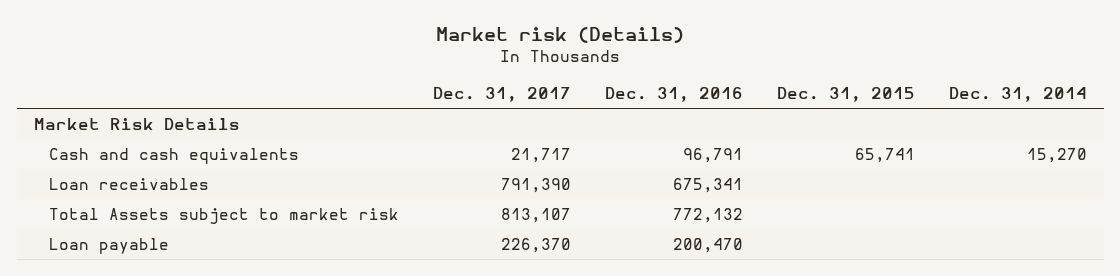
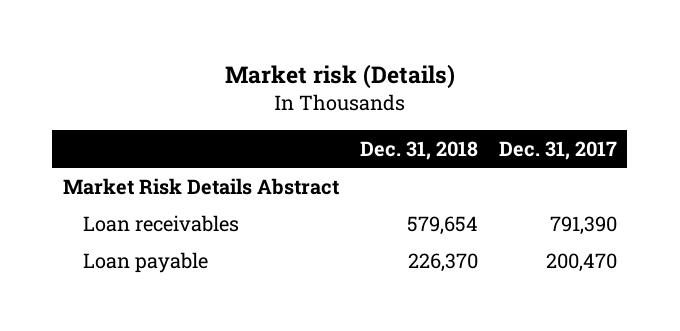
- | Dec. 31, 2017 | Dec. 31, 2016 | Dec. 31, 2015 | Dec. 31, 2014
+ | Dec. 31, 2018 | Dec. 31, 2017
- Market Risk Details
- Cash and cash equivalents | 21,717 | 96,791 | 65,741 | 15,270
+ Market Risk Details Abstract
- Total Assets subject to market risk | 813,107 | 772,132 | |
- Loan payable | 226,370 | 200,470 | |
+ Loan payable | 226,370 | 200,470

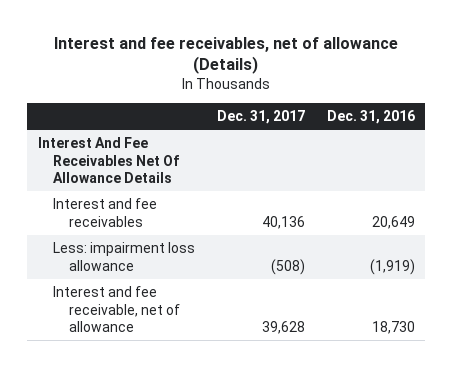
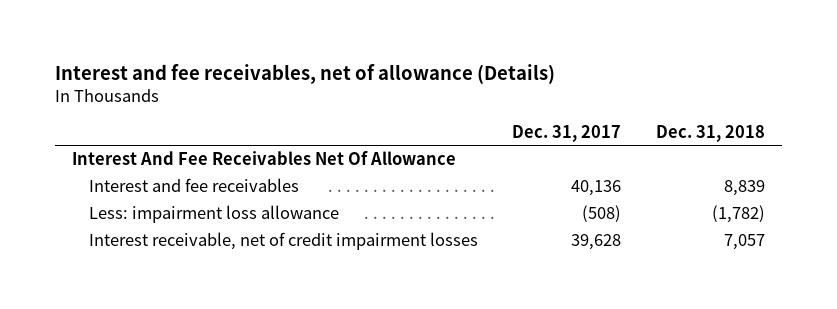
- | Dec. 31, 2017 | Dec. 31, 2016
+ | Dec. 31, 2017 | Dec. 31, 2018
- Interest And Fee Receivables Net Of Allowance Details
+ Interest And Fee Receivables Net Of Allowance
- Interest and fee receivable, net of allowance | 39,628 | 18,730
+ Interest receivable, net of credit impairment losses | 39,628 | 7,057

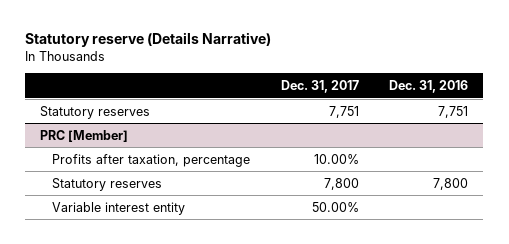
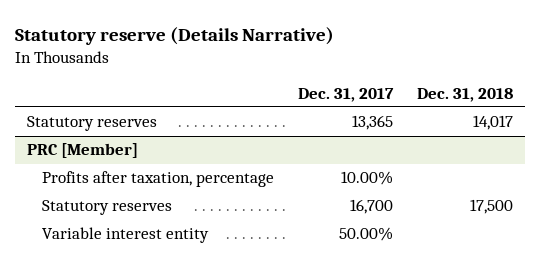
- | Dec. 31, 2017 | Dec. 31, 2016
+ | Dec. 31, 2017 | Dec. 31, 2018
- Statutory reserves | 7,751 | 7,751
+ Statutory reserves | 13,365 | 14,017
@ PRC [Member]
- Statutory reserves | 7,800 | 7,800
+ Statutory reserves | 16,700 | 17,500

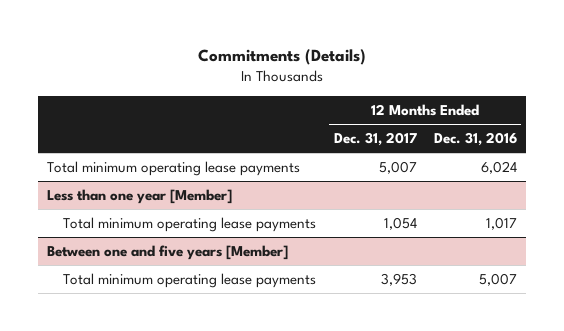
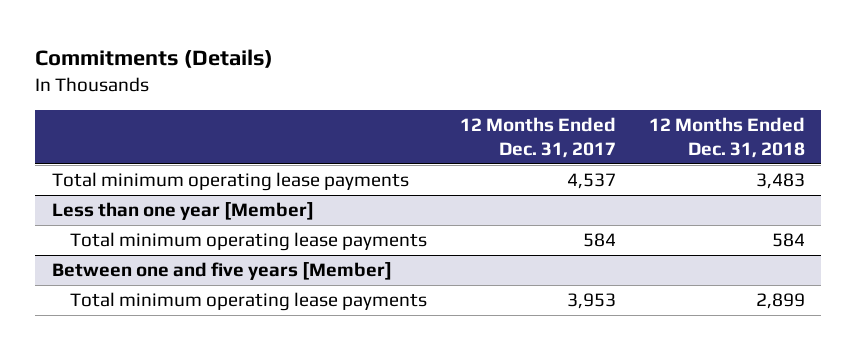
- | 12 Months Ended Dec. 31, 2017 | 12 Months Ended Dec. 31, 2016
+ | 12 Months Ended Dec. 31, 2017 | 12 Months Ended Dec. 31, 2018
- Total minimum operating lease payments | 5,007 | 6,024
+ Total minimum operating lease payments | 4,537 | 3,483
@ Less than one year [Member]
- Total minimum operating lease payments | 1,054 | 1,017
+ Total minimum operating lease payments | 584 | 584

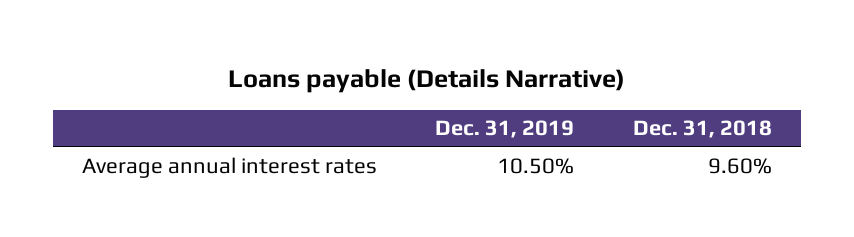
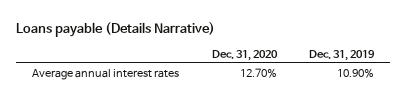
- | Dec. 31, 2019 | Dec. 31, 2018
+ | Dec. 31, 2020 | Dec. 31, 2019
- Average annual interest rates | 10.50% | 9.60%
+ Average annual interest rates | 12.70% | 10.90%

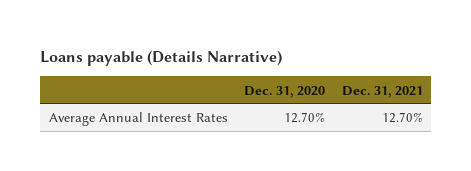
- | Dec. 31, 2020 | Dec. 31, 2019
+ | Dec. 31, 2020 | Dec. 31, 2021
- Average annual interest rates | 12.70% | 10.90%
+ Average Annual Interest Rates | 12.70% | 12.70%

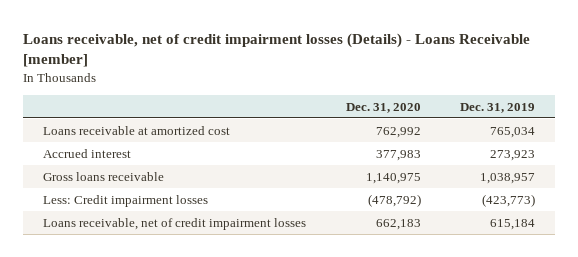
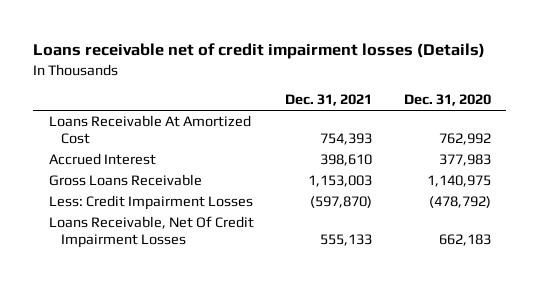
- Loans receivable, net of credit impairment losses (Details) - Loans Receivable [member]
+ Loans receivable net of credit impairment losses (Details)
- | Dec. 31, 2020 | Dec. 31, 2019
+ | Dec. 31, 2021 | Dec. 31, 2020
- Loans receivable at amortized cost | 762,992 | 765,034
- Accrued interest | 377,983 | 273,923
- Gross loans receivable | 1,140,975 | 1,038,957
- Less: Credit impairment losses | (478,792) | (423,773)
- Loans receivable, net of credit impairment losses | 662,183 | 615,184
+ Loans Receivable At Amortized Cost | 754,393 | 762,992
+ Accrued Interest | 398,610 | 377,983
+ Gross Loans Receivable | 1,153,003 | 1,140,975
+ Less: Credit Impairment Losses | (597,870) | (478,792)
+ Loans Receivable, Net Of Credit Impairment Losses | 555,133 | 662,183

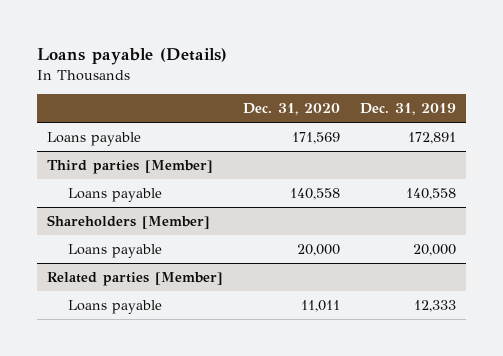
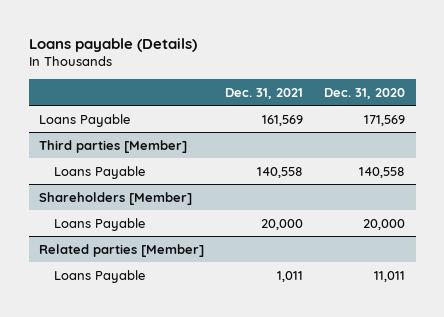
- | Dec. 31, 2020 | Dec. 31, 2019
+ | Dec. 31, 2021 | Dec. 31, 2020
- Loans payable | 171,569 | 172,891
+ Loans Payable | 161,569 | 171,569
@ Third parties [Member]
- Loans payable | 140,558 | 140,558
+ Loans Payable | 140,558 | 140,558
@ Shareholders [Member]
- Loans payable | 20,000 | 20,000
+ Loans Payable | 20,000 | 20,000
@ Related parties [Member]
- Loans payable | 11,011 | 12,333
+ Loans Payable | 1,011 | 11,011

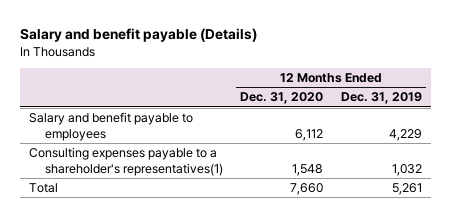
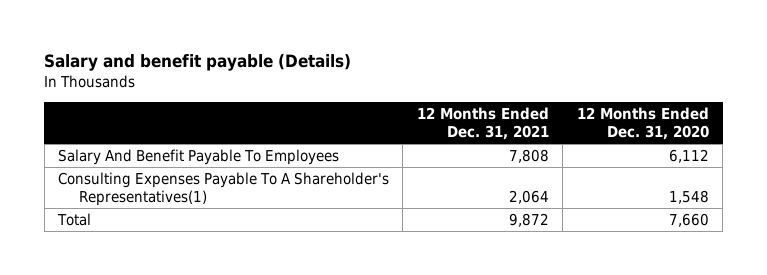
- | 12 Months Ended Dec. 31, 2020 | 12 Months Ended Dec. 31, 2019
+ | 12 Months Ended Dec. 31, 2021 | 12 Months Ended Dec. 31, 2020
- Salary and benefit payable to employees | 6,112 | 4,229
- Consulting expenses payable to a shareholder's representatives(1) | 1,548 | 1,032
+ Salary And Benefit Payable To Employees | 7,808 | 6,112
+ Consulting Expenses Payable To A Shareholder's Representatives(1) | 2,064 | 1,548

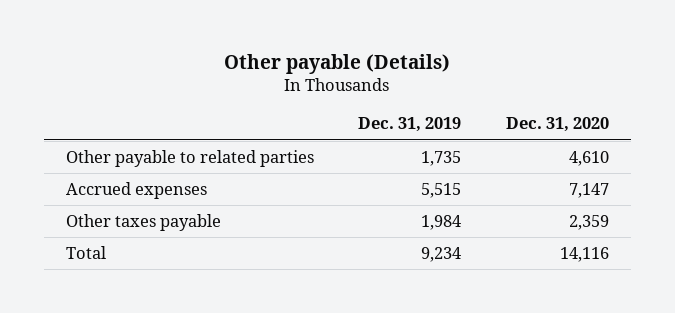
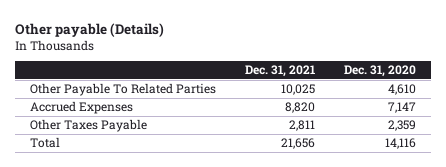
- | Dec. 31, 2019 | Dec. 31, 2020
+ | Dec. 31, 2021 | Dec. 31, 2020
- Other payable to related parties | 1,735 | 4,610
- Accrued expenses | 5,515 | 7,147
- Other taxes payable | 1,984 | 2,359
+ Other Payable To Related Parties | 10,025 | 4,610
+ Accrued Expenses | 8,820 | 7,147
+ Other Taxes Payable | 2,811 | 2,359

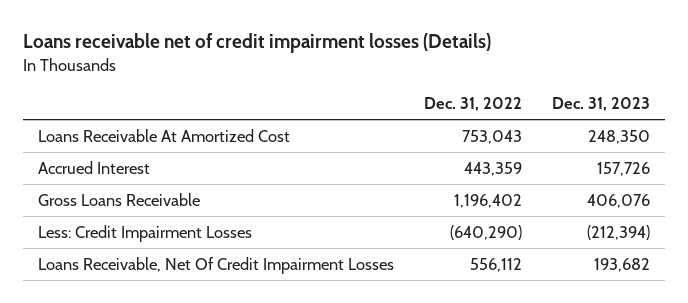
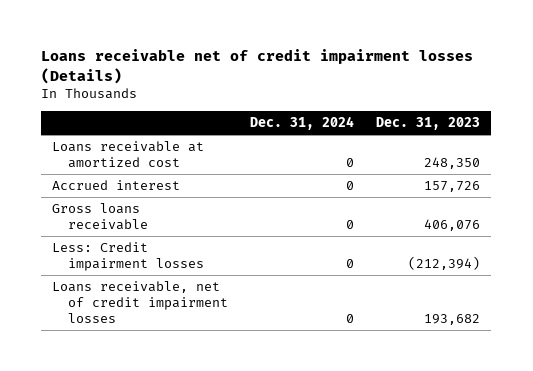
- | Dec. 31, 2022 | Dec. 31, 2023
+ | Dec. 31, 2024 | Dec. 31, 2023
- Loans Receivable At Amortized Cost | 753,043 | 248,350
- Accrued Interest | 443,359 | 157,726
- Gross Loans Receivable | 1,196,402 | 406,076
- Less: Credit Impairment Losses | (640,290) | (212,394)
- Loans Receivable, Net Of Credit Impairment Losses | 556,112 | 193,682
+ Loans receivable at amortized cost | 0 | 248,350
+ Accrued interest | 0 | 157,726
+ Gross loans receivable | 0 | 406,076
+ Less: Credit impairment losses | 0 | (212,394)
+ Loans receivable, net of credit impairment losses | 0 | 193,682

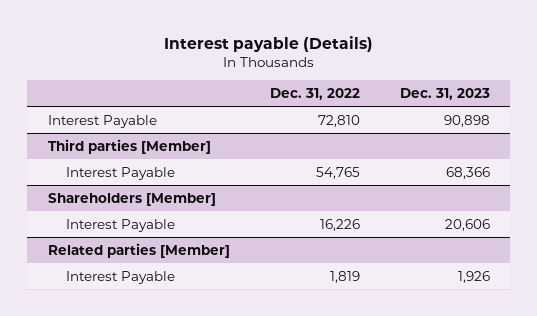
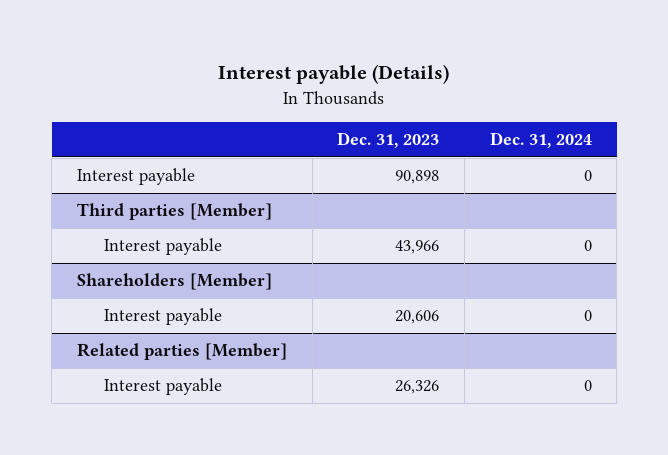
- | Dec. 31, 2022 | Dec. 31, 2023
+ | Dec. 31, 2023 | Dec. 31, 2024
- Interest Payable | 72,810 | 90,898
+ Interest payable | 90,898 | 0
@ Third parties [Member]
- Interest Payable | 54,765 | 68,366
+ Interest payable | 43,966 | 0
@ Shareholders [Member]
- Interest Payable | 16,226 | 20,606
+ Interest payable | 20,606 | 0
@ Related parties [Member]
- Interest Payable | 1,819 | 1,926
+ Interest payable | 26,326 | 0

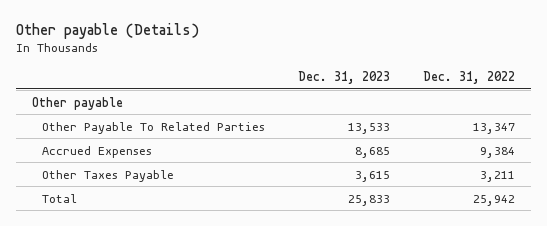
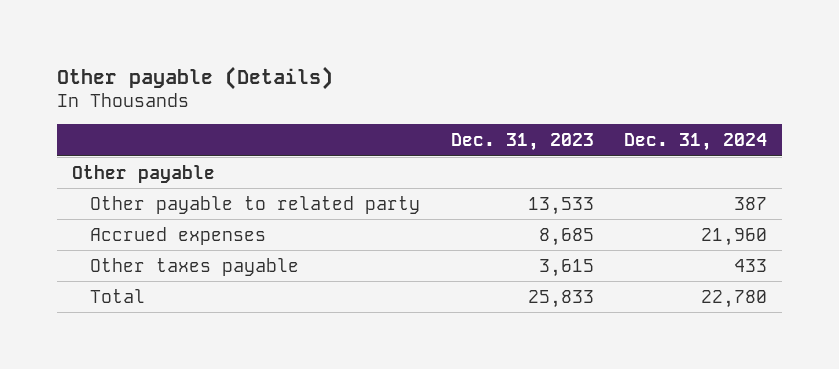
- | Dec. 31, 2023 | Dec. 31, 2022
+ | Dec. 31, 2023 | Dec. 31, 2024
- Other Payable To Related Parties | 13,533 | 13,347
- Accrued Expenses | 8,685 | 9,384
- Other Taxes Payable | 3,615 | 3,211
+ Other payable to related party | 13,533 | 387
+ Accrued expenses | 8,685 | 21,960
+ Other taxes payable | 3,615 | 433

